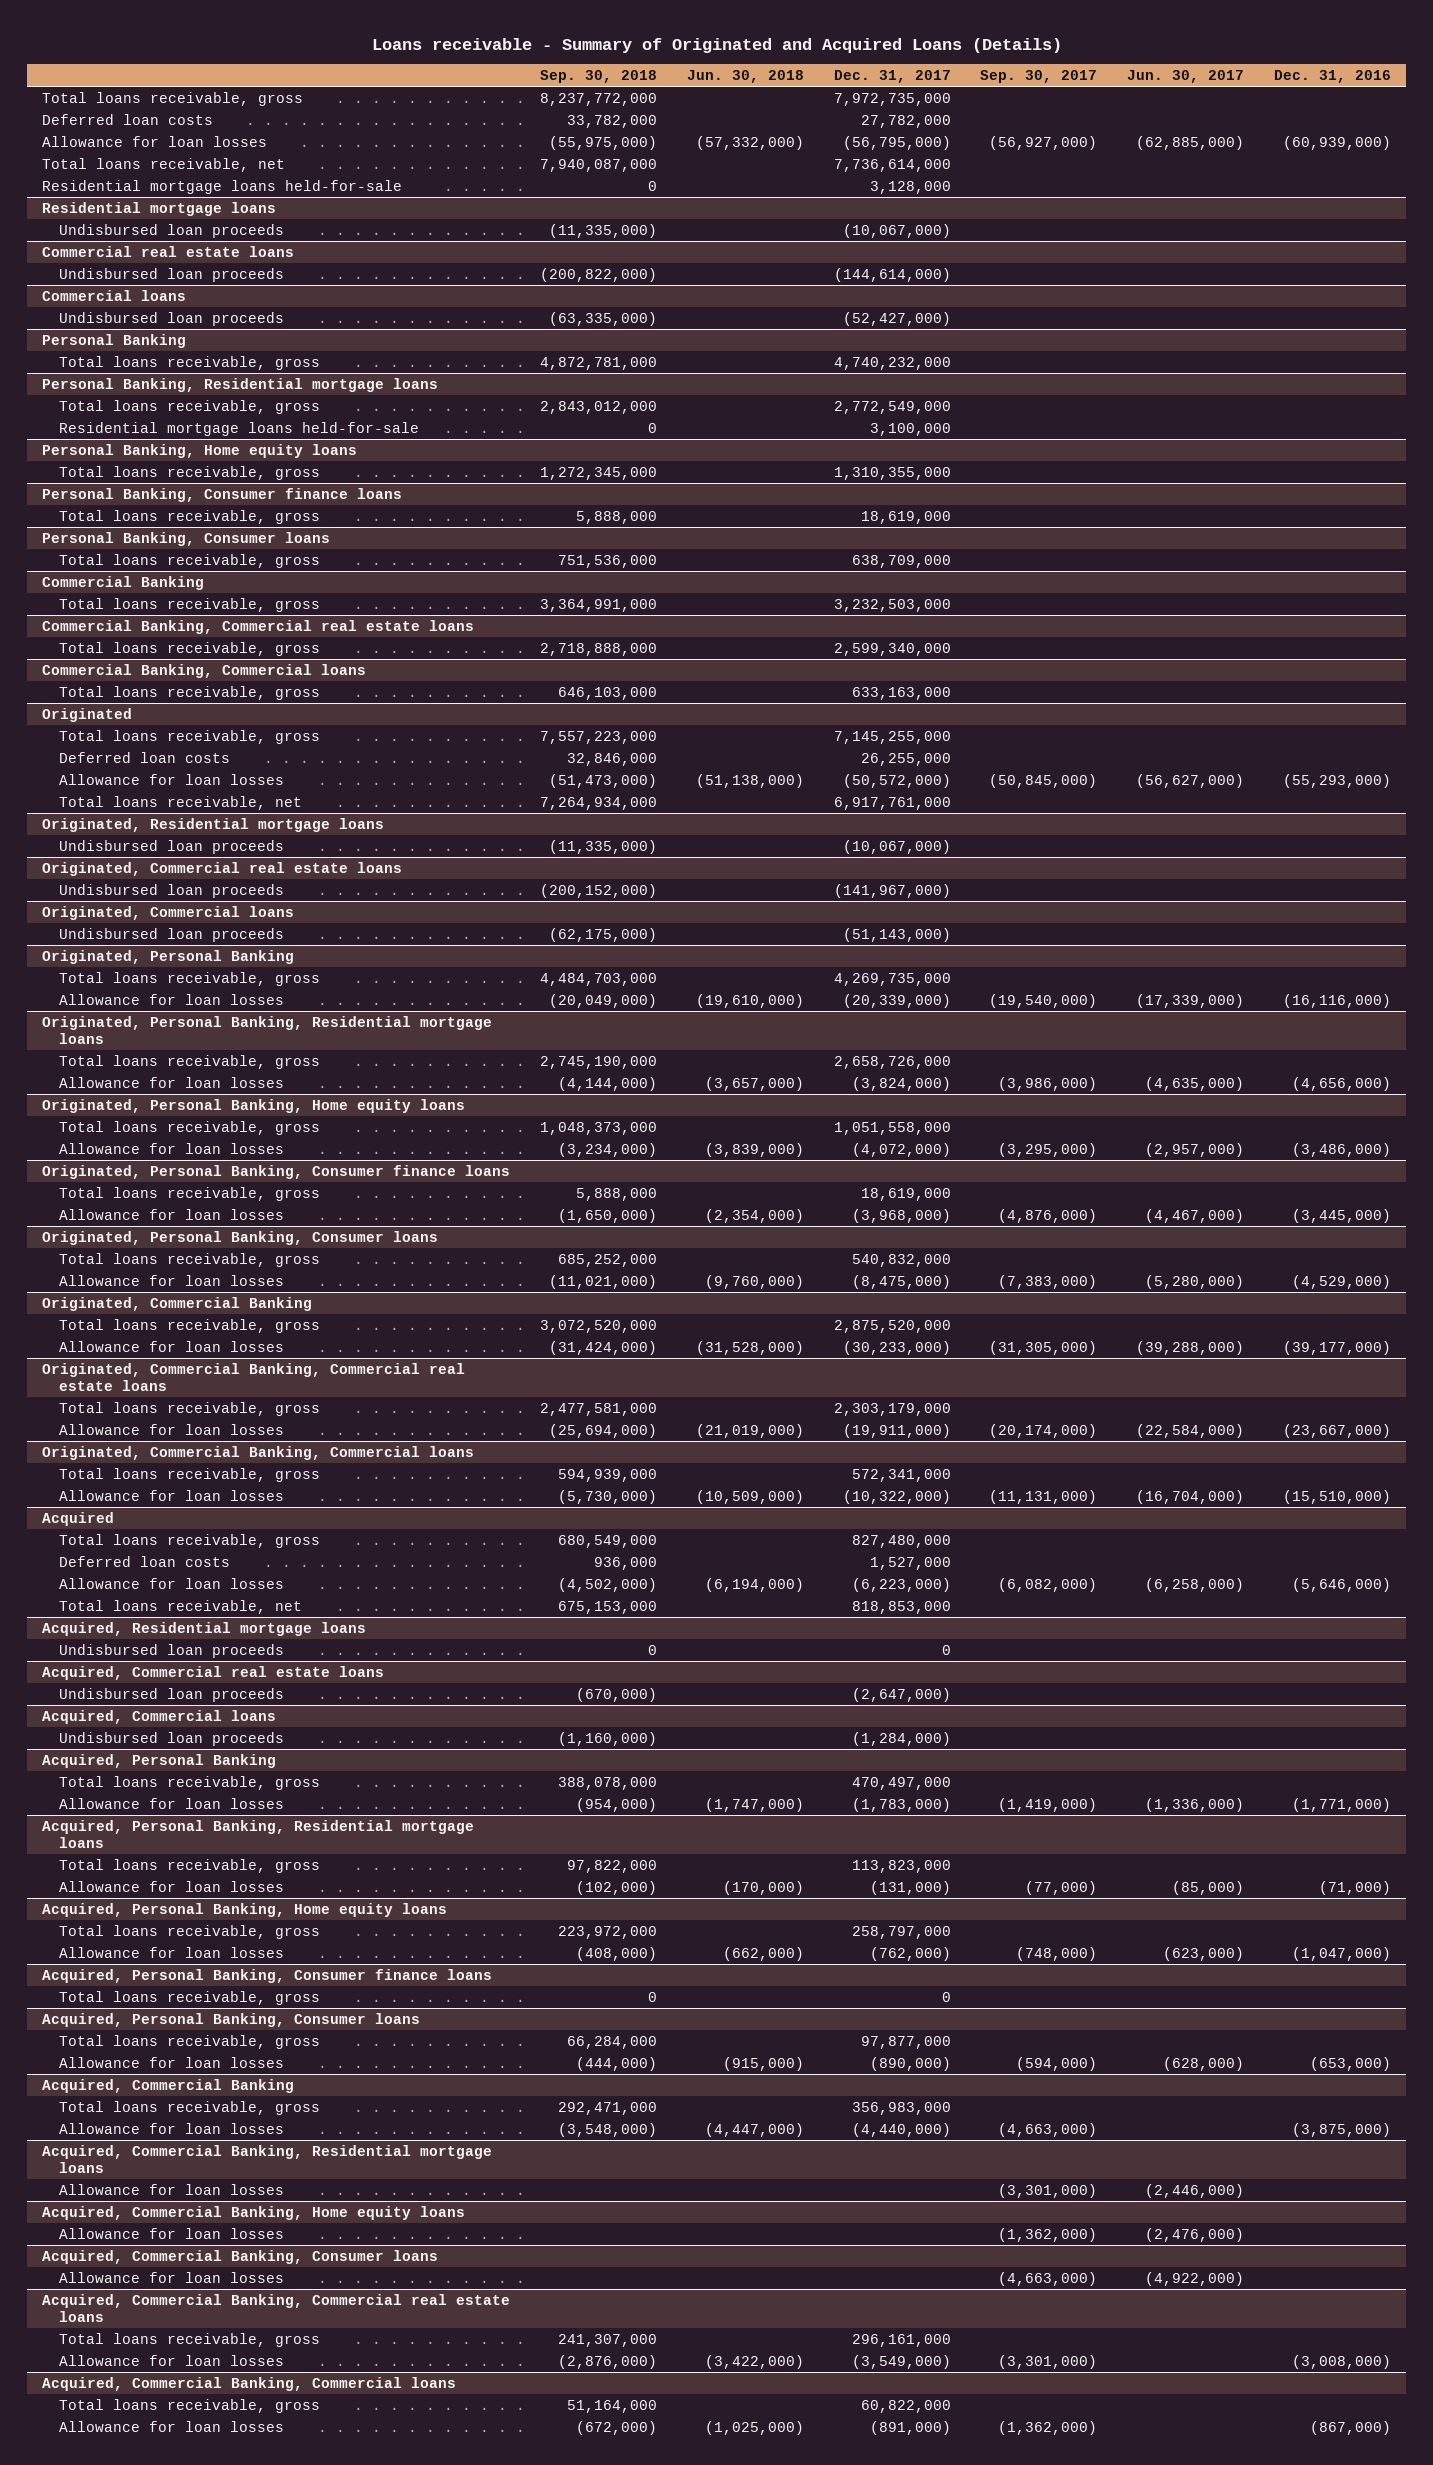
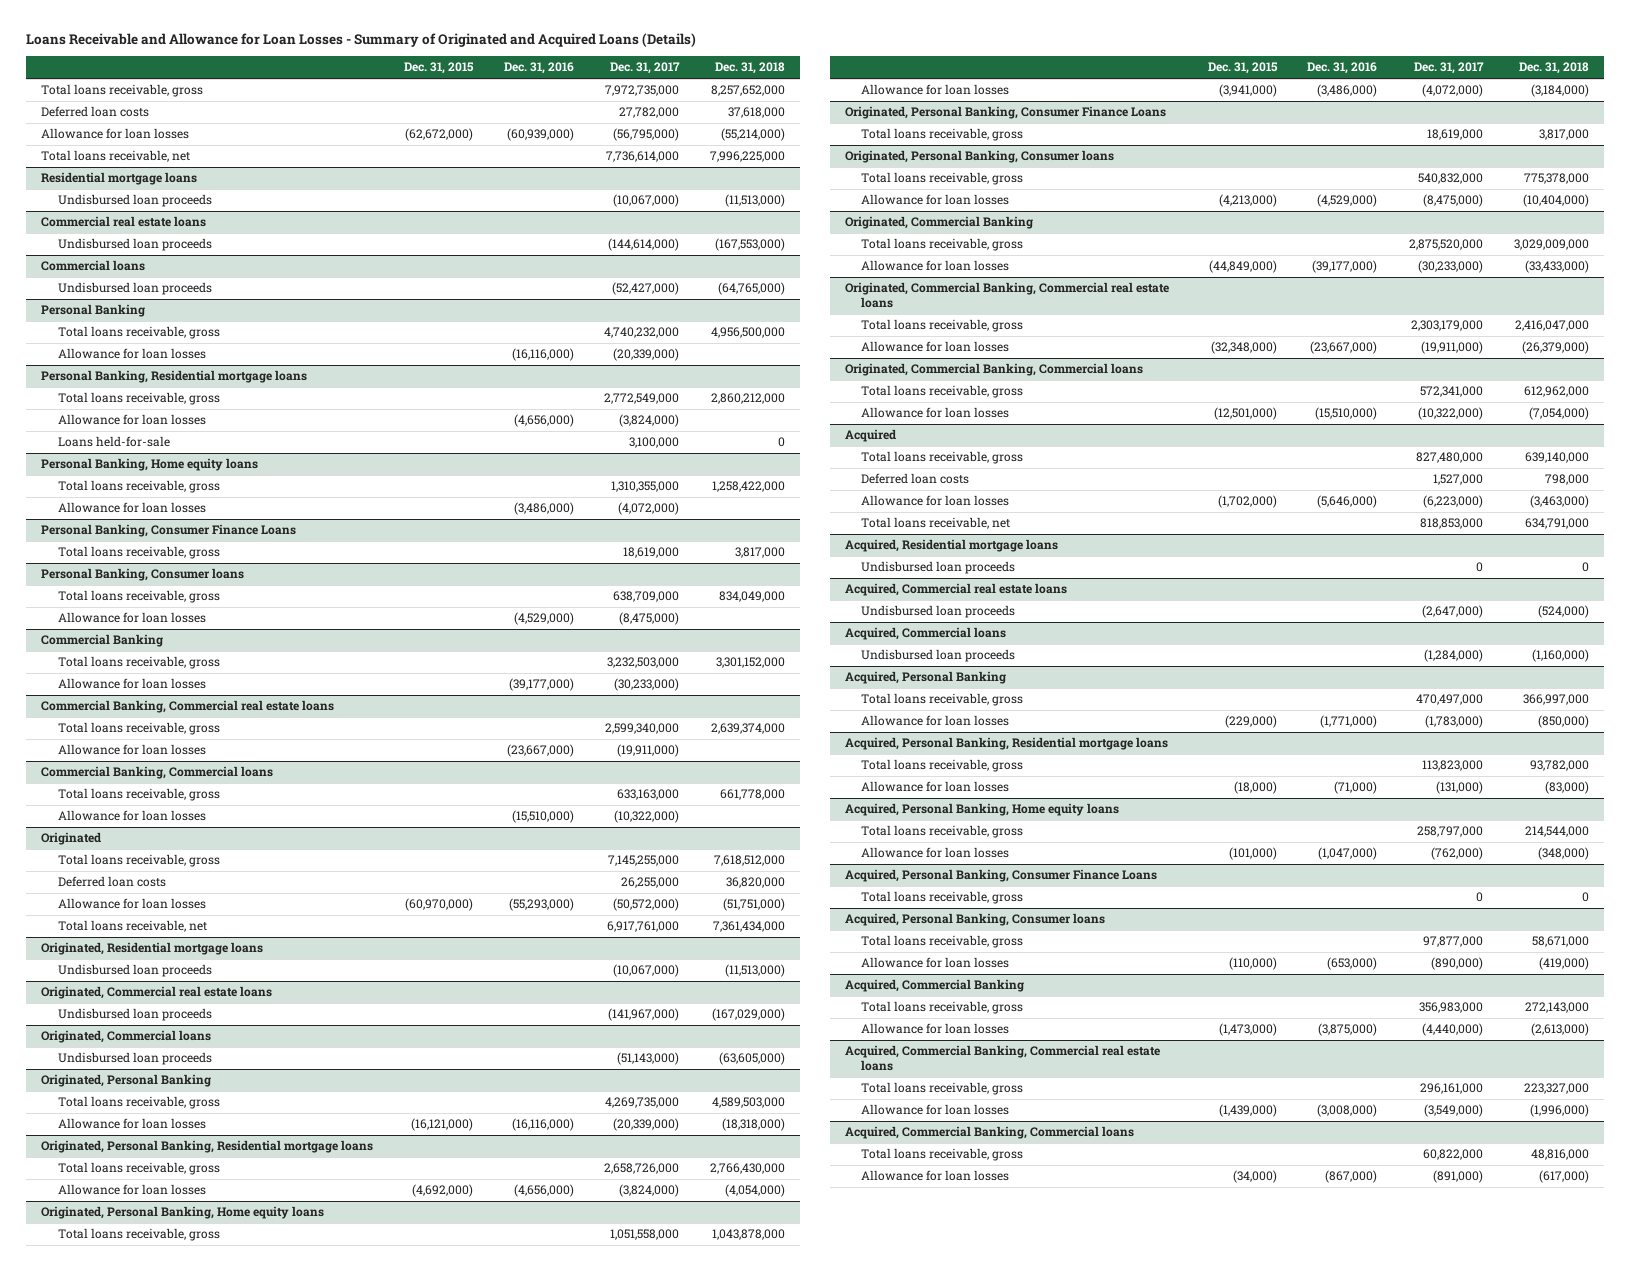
- Loans receivable - Summary of Originated and Acquired Loans (Details)
+ Loans Receivable and Allowance for Loan Losses - Summary of Originated and Acquired Loans (Details)
- | Sep. 30, 2018 | Jun. 30, 2018 | Dec. 31, 2017 | Sep. 30, 2017 | Jun. 30, 2017 | Dec. 31, 2016
+ | Dec. 31, 2015 | Dec. 31, 2016 | Dec. 31, 2017 | Dec. 31, 2018
- Residential mortgage loans held-for-sale | 0 | | 3,128,000 | | |
@ Personal Banking
+ Allowance for loan losses | | (16,116,000) | (20,339,000) |
@ Personal Banking, Residential mortgage loans
- Residential mortgage loans held-for-sale | 0 | | 3,100,000 | | |
+ Allowance for loan losses | | (4,656,000) | (3,824,000) |
+ Loans held-for-sale | | | 3,100,000 | 0
- Personal Banking, Consumer finance loans
@ Personal Banking, Home equity loans
+ Allowance for loan losses | | (3,486,000) | (4,072,000) |
+ Personal Banking, Consumer Finance Loans
@ Personal Banking, Consumer loans
+ Allowance for loan losses | | (4,529,000) | (8,475,000) |
@ Commercial Banking
+ Allowance for loan losses | | (39,177,000) | (30,233,000) |
@ Commercial Banking, Commercial real estate loans
+ Allowance for loan losses | | (23,667,000) | (19,911,000) |
@ Commercial Banking, Commercial loans
+ Allowance for loan losses | | (15,510,000) | (10,322,000) |
- Originated, Personal Banking, Consumer finance loans
+ Originated, Personal Banking, Consumer Finance Loans
- Allowance for loan losses | (1,650,000) | (2,354,000) | (3,968,000) | (4,876,000) | (4,467,000) | (3,445,000)
- Acquired, Personal Banking, Consumer finance loans
+ Acquired, Personal Banking, Consumer Finance Loans
- Acquired, Commercial Banking, Residential mortgage loans
- Allowance for loan losses | | | | (3,301,000) | (2,446,000) |
- Acquired, Commercial Banking, Home equity loans
- Allowance for loan losses | | | | (1,362,000) | (2,476,000) |
- Acquired, Commercial Banking, Consumer loans
- Allowance for loan losses | | | | (4,663,000) | (4,922,000) |

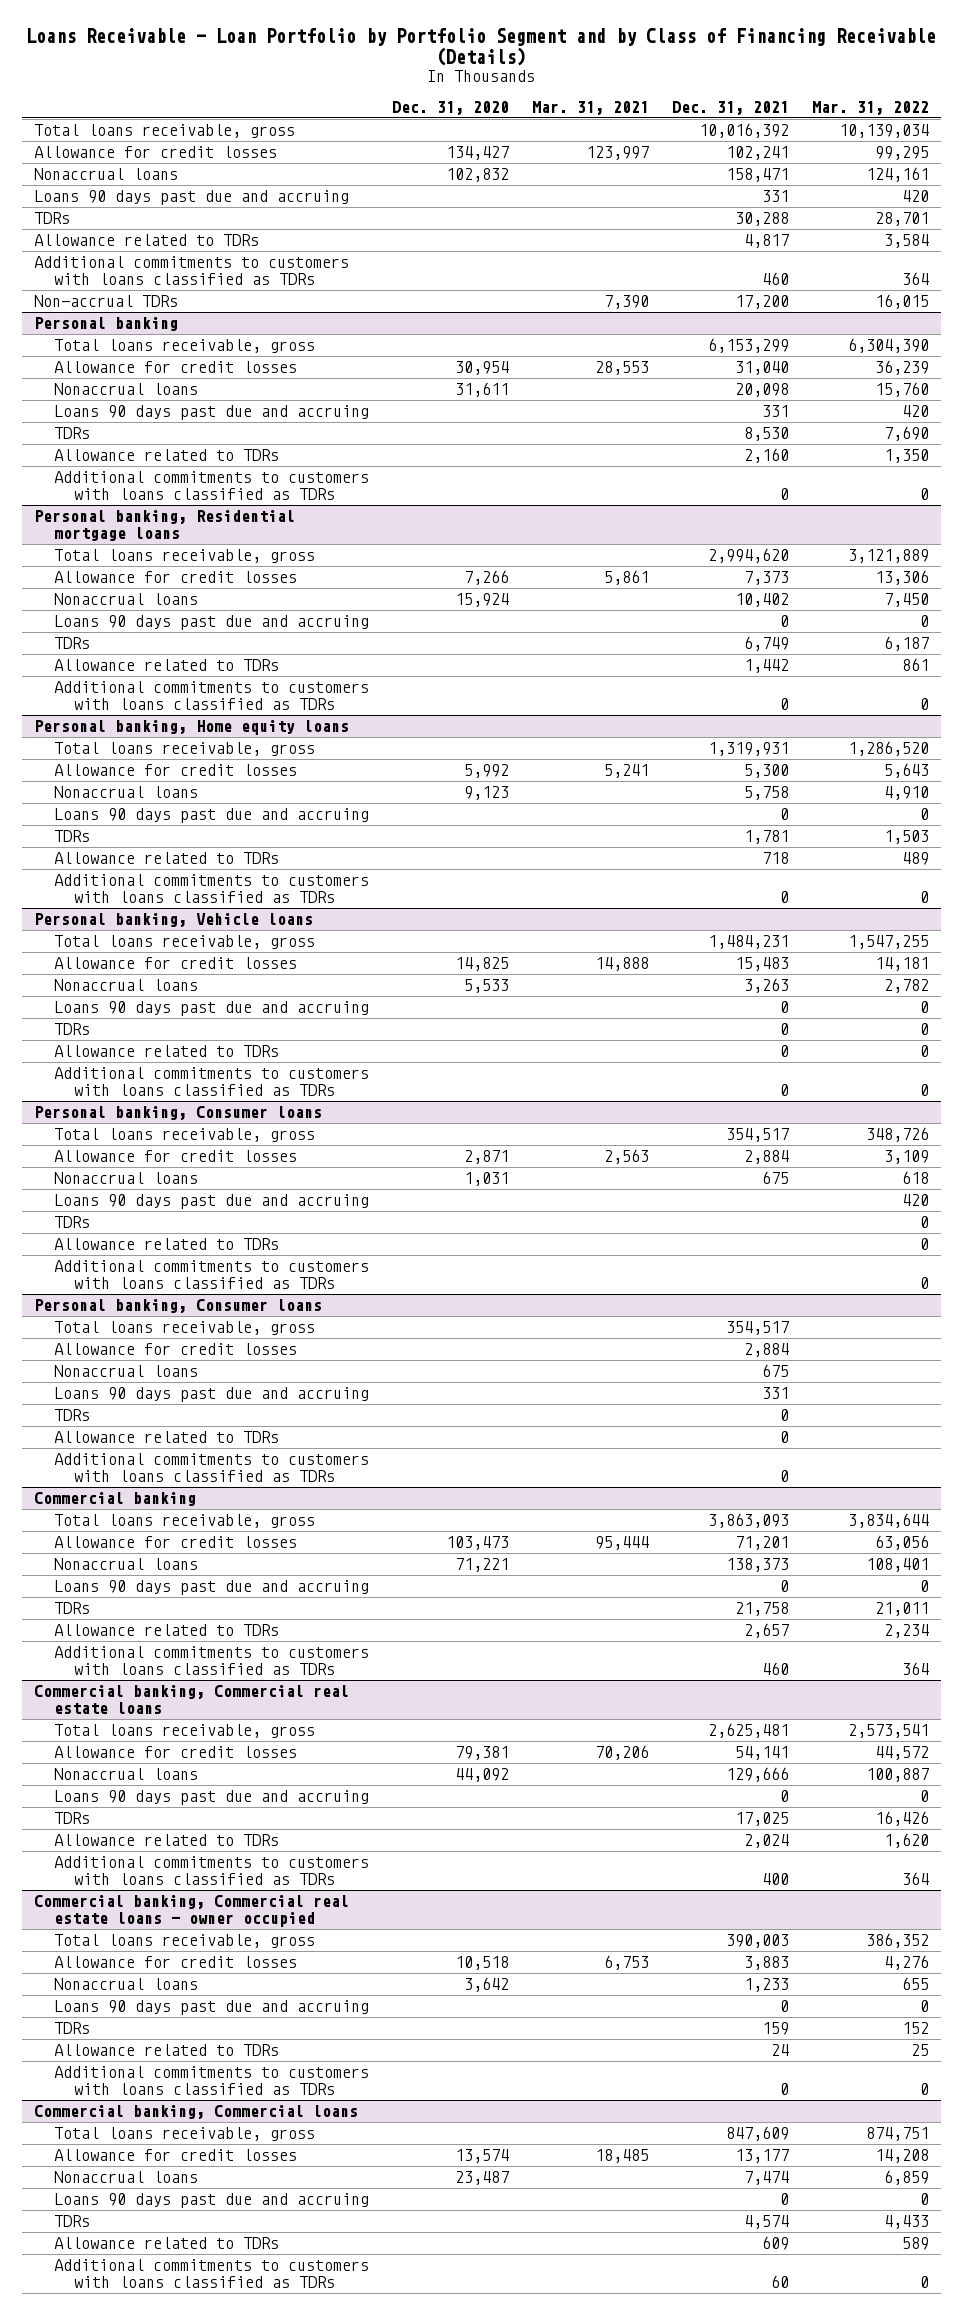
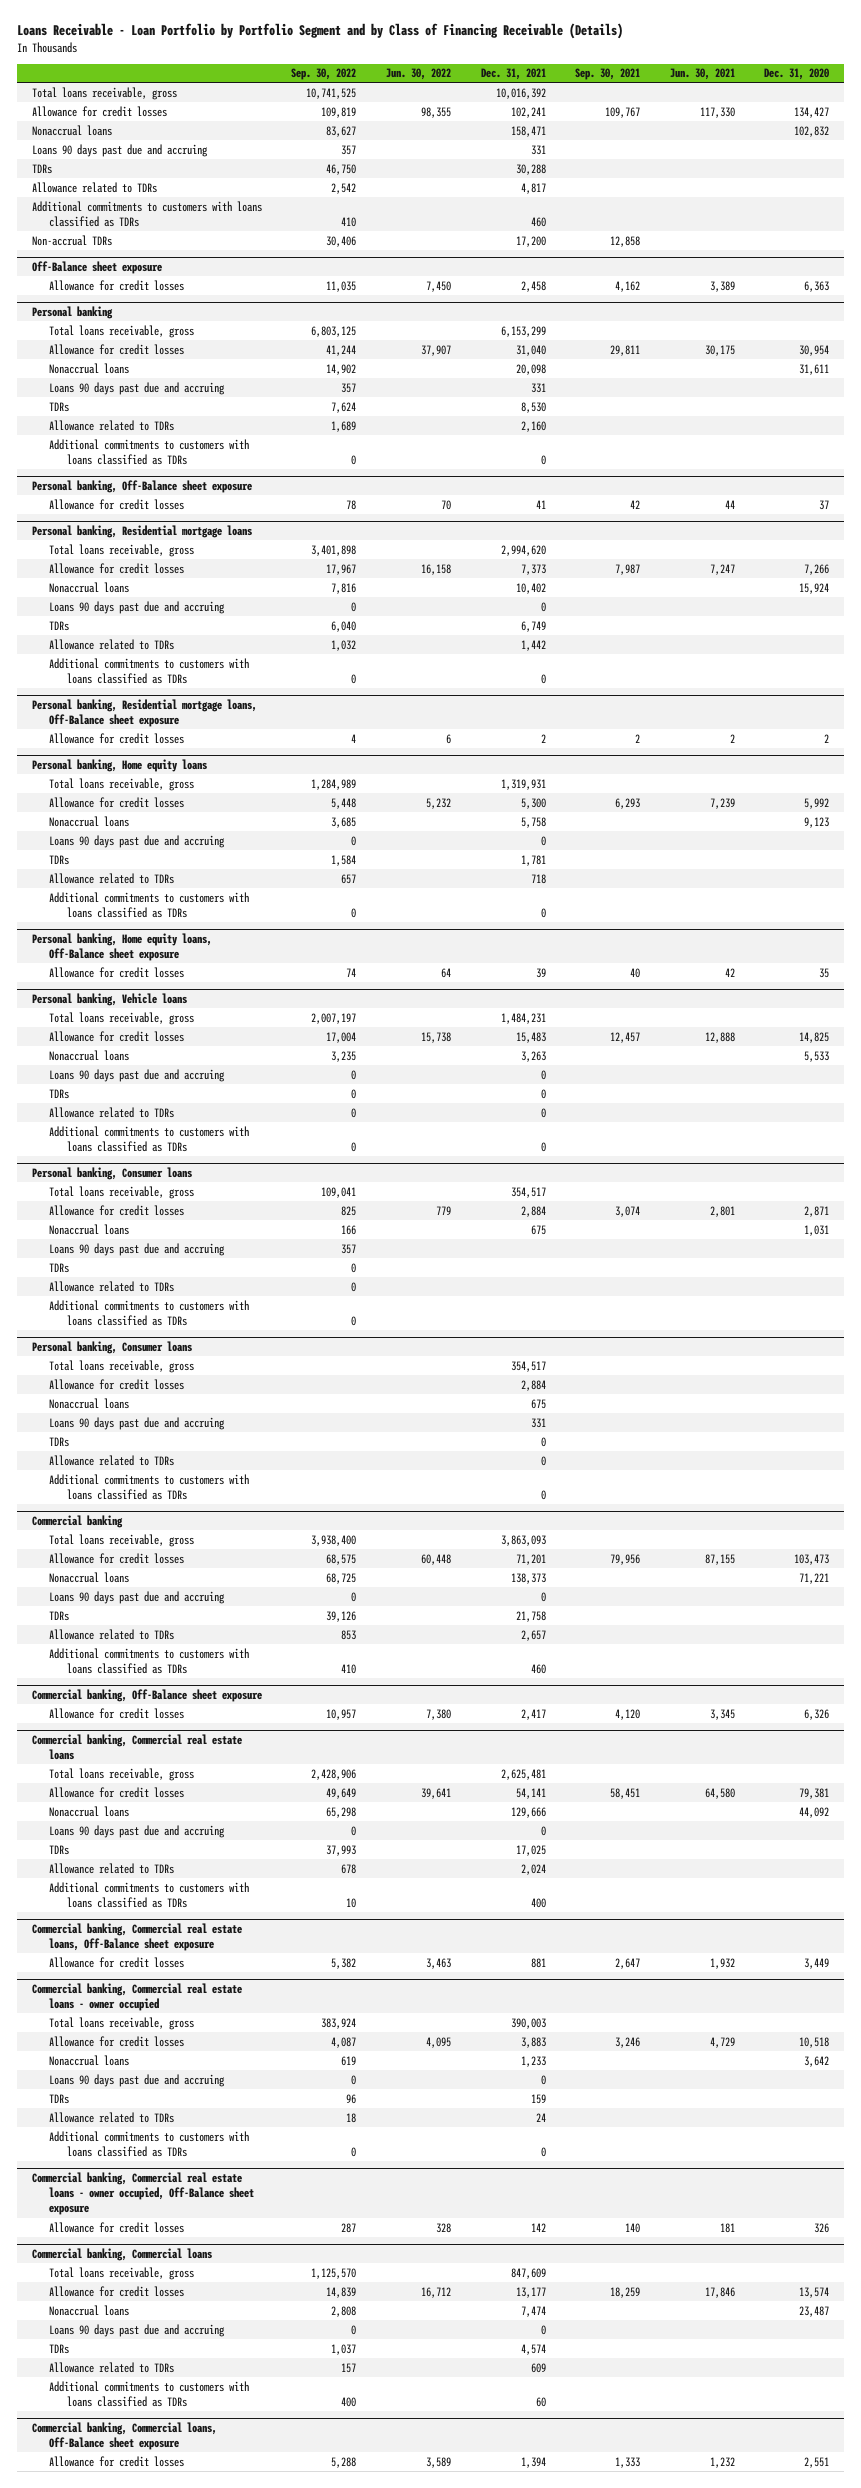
- | Dec. 31, 2020 | Mar. 31, 2021 | Dec. 31, 2021 | Mar. 31, 2022
+ | Sep. 30, 2022 | Jun. 30, 2022 | Dec. 31, 2021 | Sep. 30, 2021 | Jun. 30, 2021 | Dec. 31, 2020
+ Off-Balance sheet exposure
+ Allowance for credit losses | 11,035 | 7,450 | 2,458 | 4,162 | 3,389 | 6,363
+ Personal banking, Off-Balance sheet exposure
+ Allowance for credit losses | 78 | 70 | 41 | 42 | 44 | 37
+ Personal banking, Residential mortgage loans, Off-Balance sheet exposure
+ Allowance for credit losses | 4 | 6 | 2 | 2 | 2 | 2
+ Personal banking, Home equity loans, Off-Balance sheet exposure
+ Allowance for credit losses | 74 | 64 | 39 | 40 | 42 | 35
+ Commercial banking, Off-Balance sheet exposure
+ Allowance for credit losses | 10,957 | 7,380 | 2,417 | 4,120 | 3,345 | 6,326
+ Commercial banking, Commercial real estate loans, Off-Balance sheet exposure
+ Allowance for credit losses | 5,382 | 3,463 | 881 | 2,647 | 1,932 | 3,449
+ Commercial banking, Commercial real estate loans - owner occupied, Off-Balance sheet exposure
+ Allowance for credit losses | 287 | 328 | 142 | 140 | 181 | 326
+ Commercial banking, Commercial loans, Off-Balance sheet exposure
+ Allowance for credit losses | 5,288 | 3,589 | 1,394 | 1,333 | 1,232 | 2,551

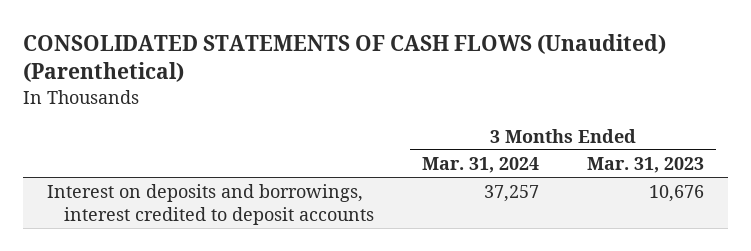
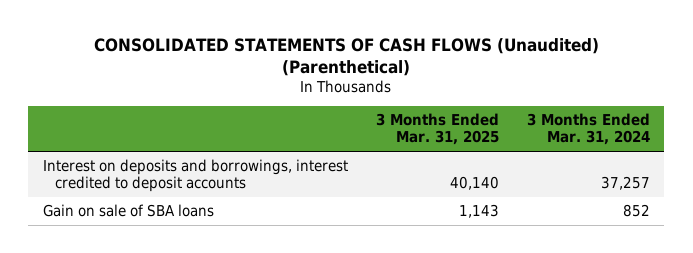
- | 3 Months Ended Mar. 31, 2024 | 3 Months Ended Mar. 31, 2023
+ | 3 Months Ended Mar. 31, 2025 | 3 Months Ended Mar. 31, 2024
+ Gain on sale of SBA loans | 1,143 | 852

